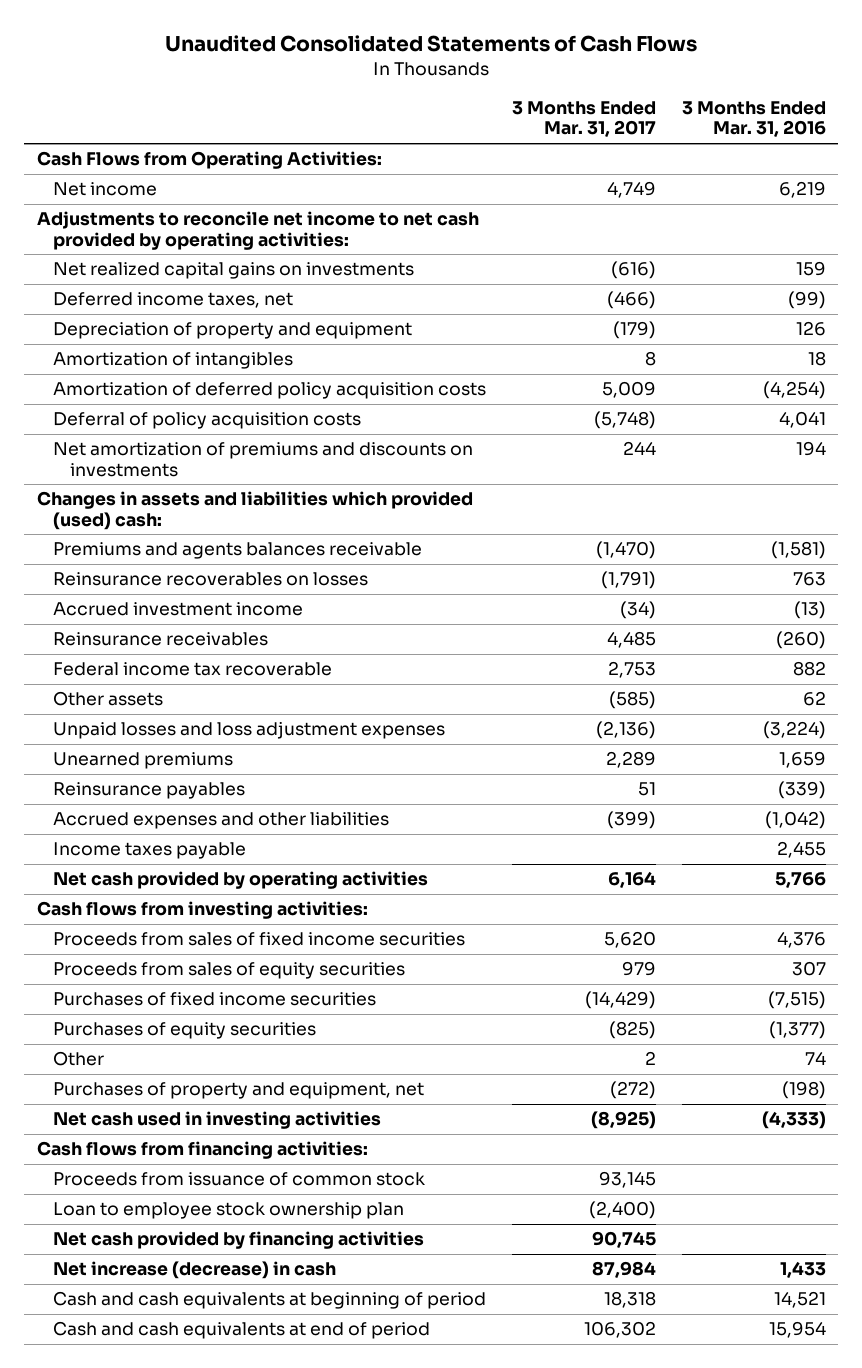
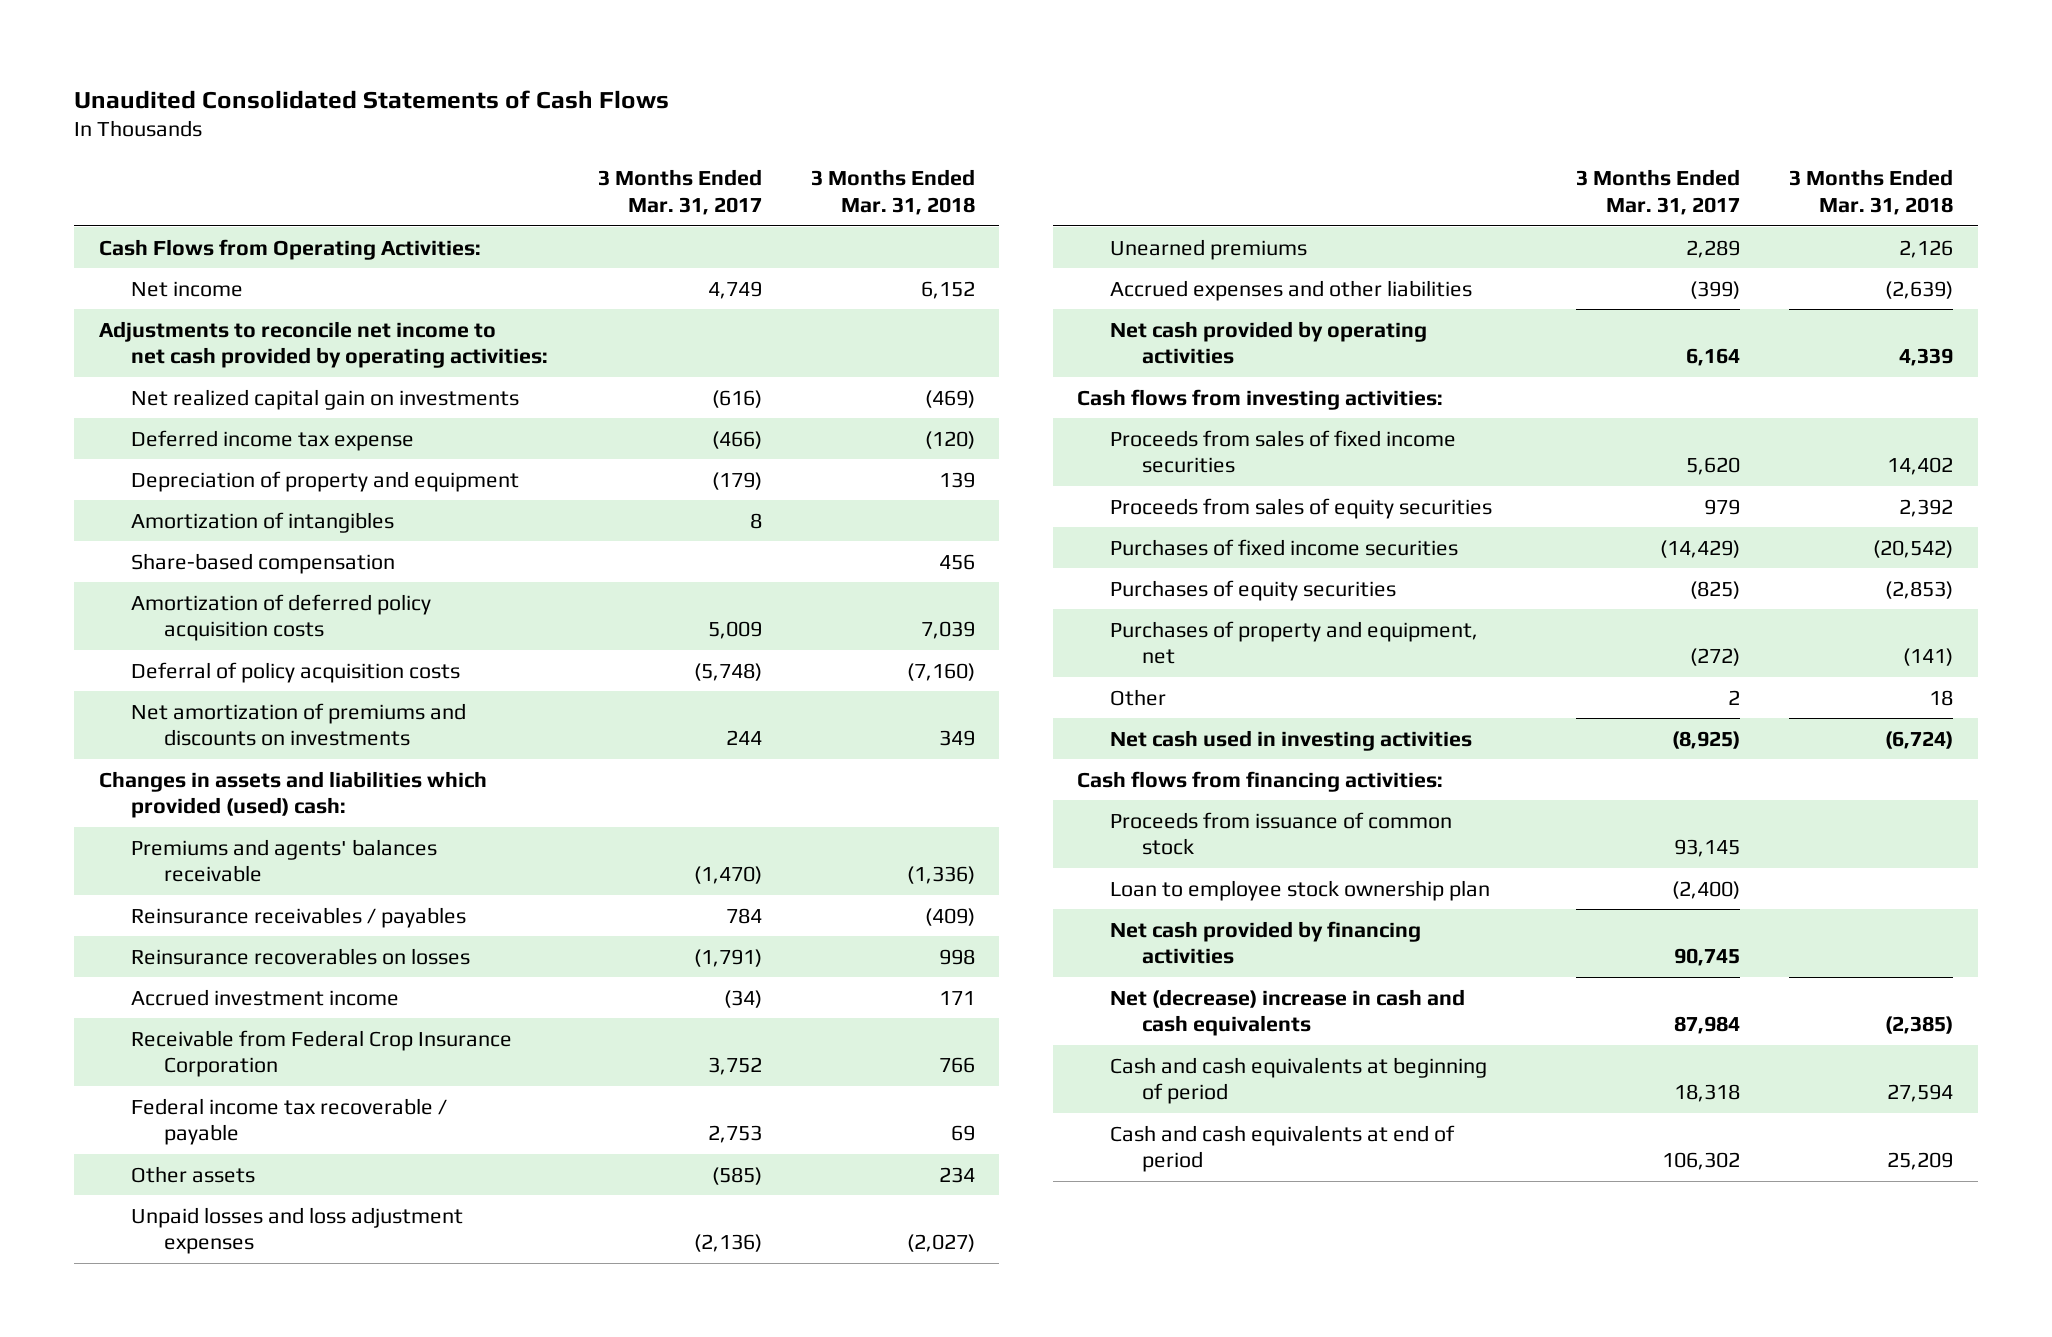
- | 3 Months Ended Mar. 31, 2017 | 3 Months Ended Mar. 31, 2016
+ | 3 Months Ended Mar. 31, 2017 | 3 Months Ended Mar. 31, 2018
- Net realized capital gains on investments | (616) | 159
- Deferred income taxes, net | (466) | (99)
+ Net realized capital gain on investments | (616) | (469)
+ Deferred income tax expense | (466) | (120)
+ Share-based compensation | | 456
- Premiums and agents balances receivable | (1,470) | (1,581)
+ Premiums and agents' balances receivable | (1,470) | (1,336)
+ Reinsurance receivables / payables | 784 | (409)
- Reinsurance receivables | 4,485 | (260)
- Federal income tax recoverable | 2,753 | 882
+ Receivable from Federal Crop Insurance Corporation | 3,752 | 766
+ Federal income tax recoverable / payable | 2,753 | 69
- Reinsurance payables | 51 | (339)
- Income taxes payable | | 2,455
moved down: Other | 2 | 18
- Net increase (decrease) in cash | 87,984 | 1,433
+ Net (decrease) increase in cash and cash equivalents | 87,984 | (2,385)

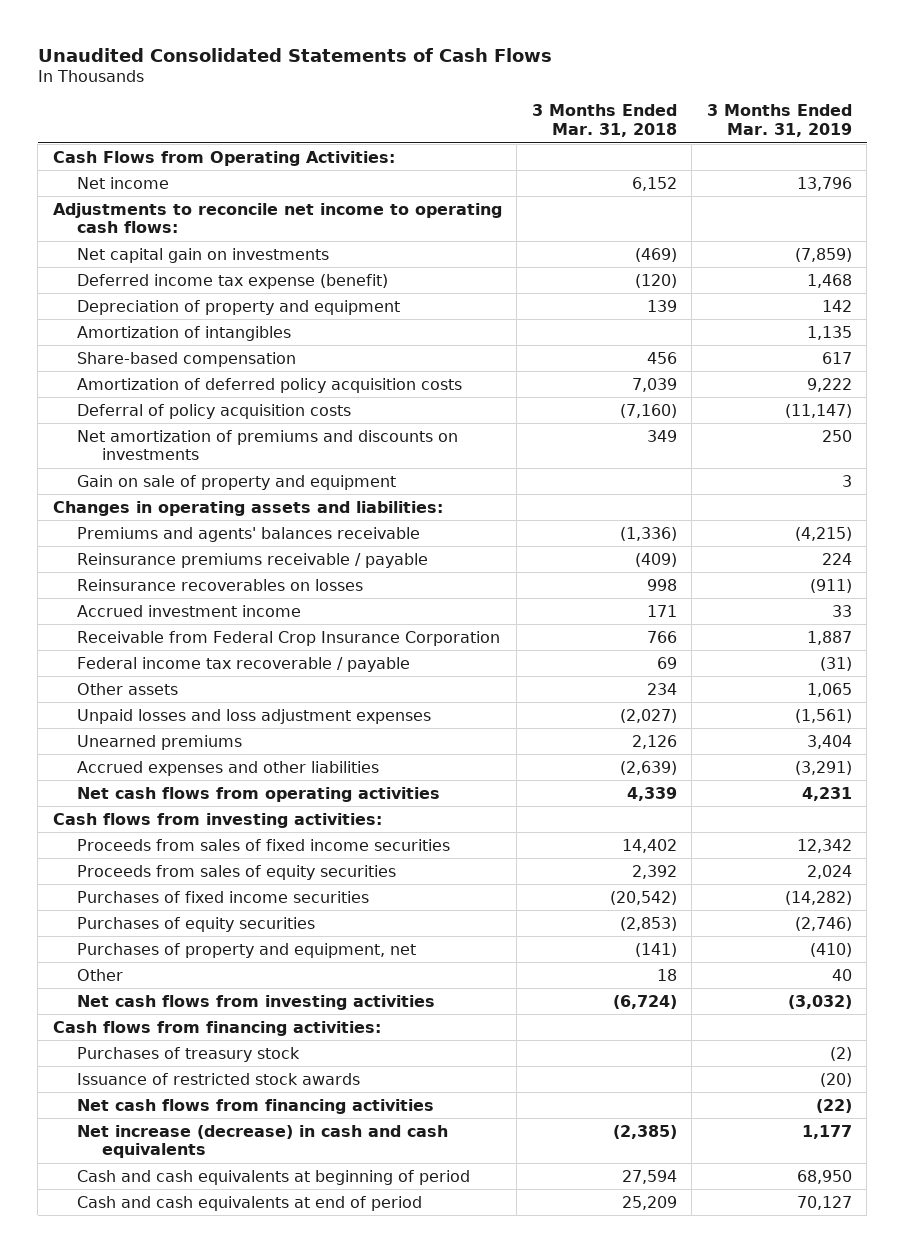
- | 3 Months Ended Mar. 31, 2017 | 3 Months Ended Mar. 31, 2018
+ | 3 Months Ended Mar. 31, 2018 | 3 Months Ended Mar. 31, 2019
- Adjustments to reconcile net income to net cash provided by operating activities:
- Net realized capital gain on investments | (616) | (469)
- Deferred income tax expense | (466) | (120)
+ Adjustments to reconcile net income to operating cash flows:
+ Net capital gain on investments | (469) | (7,859)
+ Deferred income tax expense (benefit) | (120) | 1,468
- Changes in assets and liabilities which provided (used) cash:
+ Gain on sale of property and equipment | | 3
+ Changes in operating assets and liabilities:
- Reinsurance receivables / payables | 784 | (409)
+ Reinsurance premiums receivable / payable | (409) | 224
- Net cash provided by operating activities | 6,164 | 4,339
+ Net cash flows from operating activities | 4,339 | 4,231
- Net cash used in investing activities | (8,925) | (6,724)
+ Net cash flows from investing activities | (6,724) | (3,032)
- Proceeds from issuance of common stock | 93,145 |
- Loan to employee stock ownership plan | (2,400) |
- Net cash provided by financing activities | 90,745 |
- Net (decrease) increase in cash and cash equivalents | 87,984 | (2,385)
+ Purchases of treasury stock | | (2)
+ Issuance of restricted stock awards | | (20)
+ Net cash flows from financing activities | | (22)
+ Net increase (decrease) in cash and cash equivalents | (2,385) | 1,177

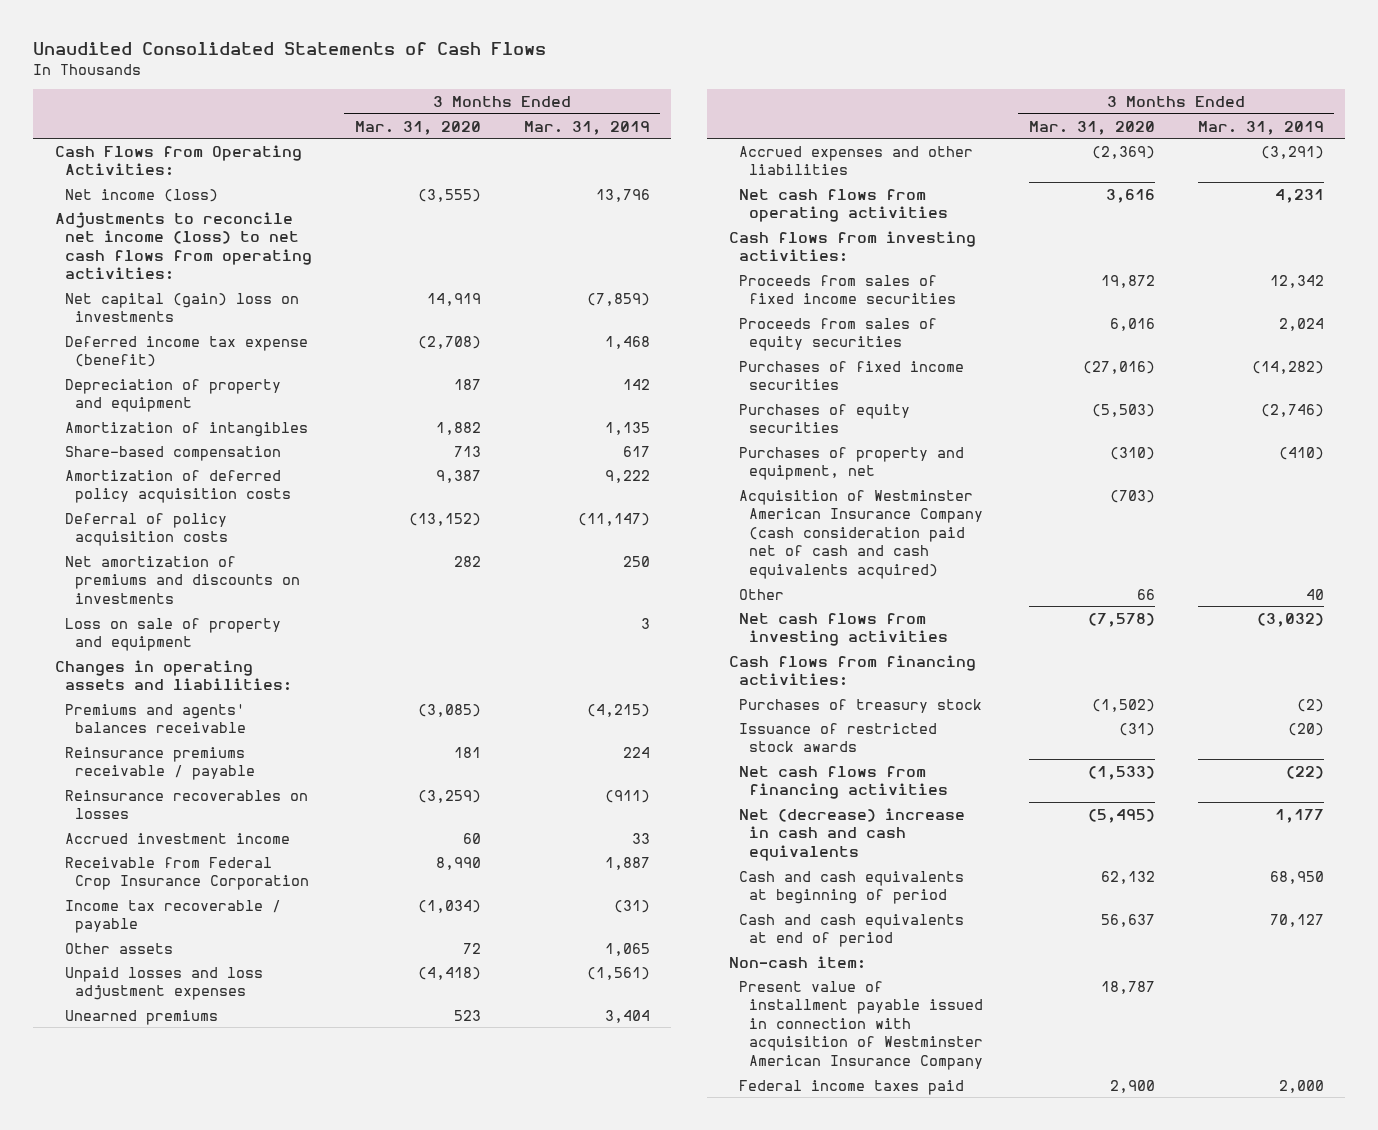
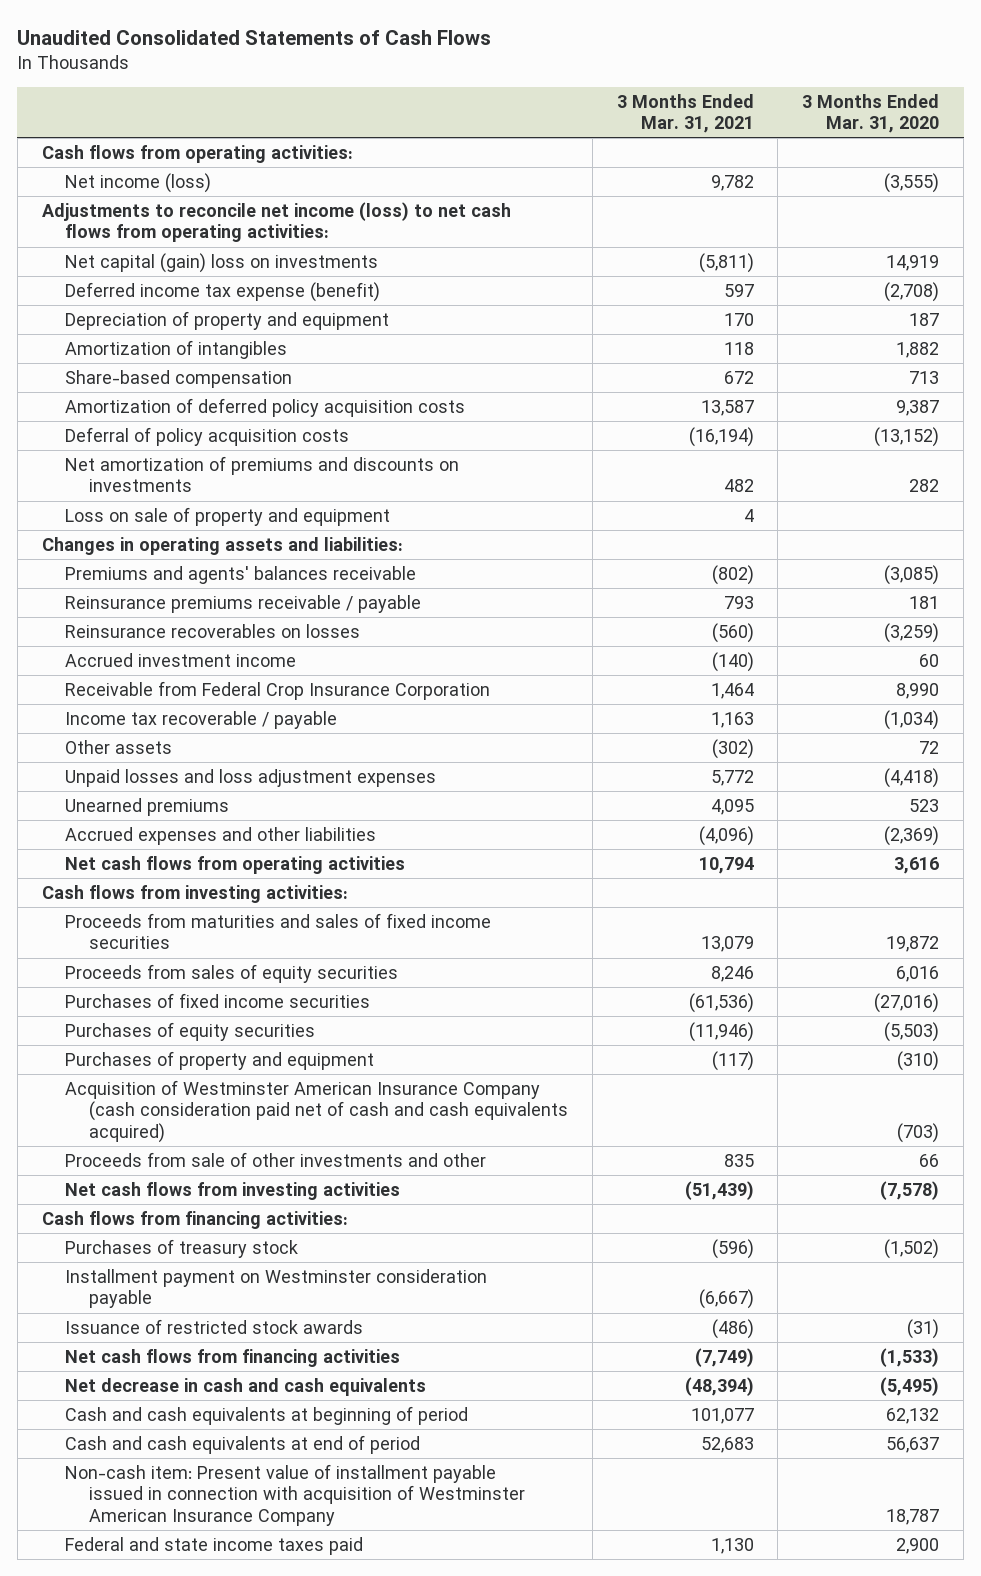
- | 3 Months Ended Mar. 31, 2020 | 3 Months Ended Mar. 31, 2019
+ | 3 Months Ended Mar. 31, 2021 | 3 Months Ended Mar. 31, 2020
- Cash Flows from Operating Activities:
+ Cash flows from operating activities:
- Proceeds from sales of fixed income securities | 19,872 | 12,342
+ Proceeds from maturities and sales of fixed income securities | 13,079 | 19,872
- Purchases of property and equipment, net | (310) | (410)
+ Purchases of property and equipment | (117) | (310)
- Other | 66 | 40
+ Proceeds from sale of other investments and other | 835 | 66
+ Installment payment on Westminster consideration payable | (6,667) |
- Net (decrease) increase in cash and cash equivalents | (5,495) | 1,177
+ Net decrease in cash and cash equivalents | (48,394) | (5,495)
- Non-cash item:
- Present value of installment payable issued in connection with acquisition of Westminster American Insurance Company | 18,787 |
- Federal income taxes paid | 2,900 | 2,000
+ Non-cash item: Present value of installment payable issued in connection with acquisition of Westminster American Insurance Company | | 18,787
+ Federal and state income taxes paid | 1,130 | 2,900

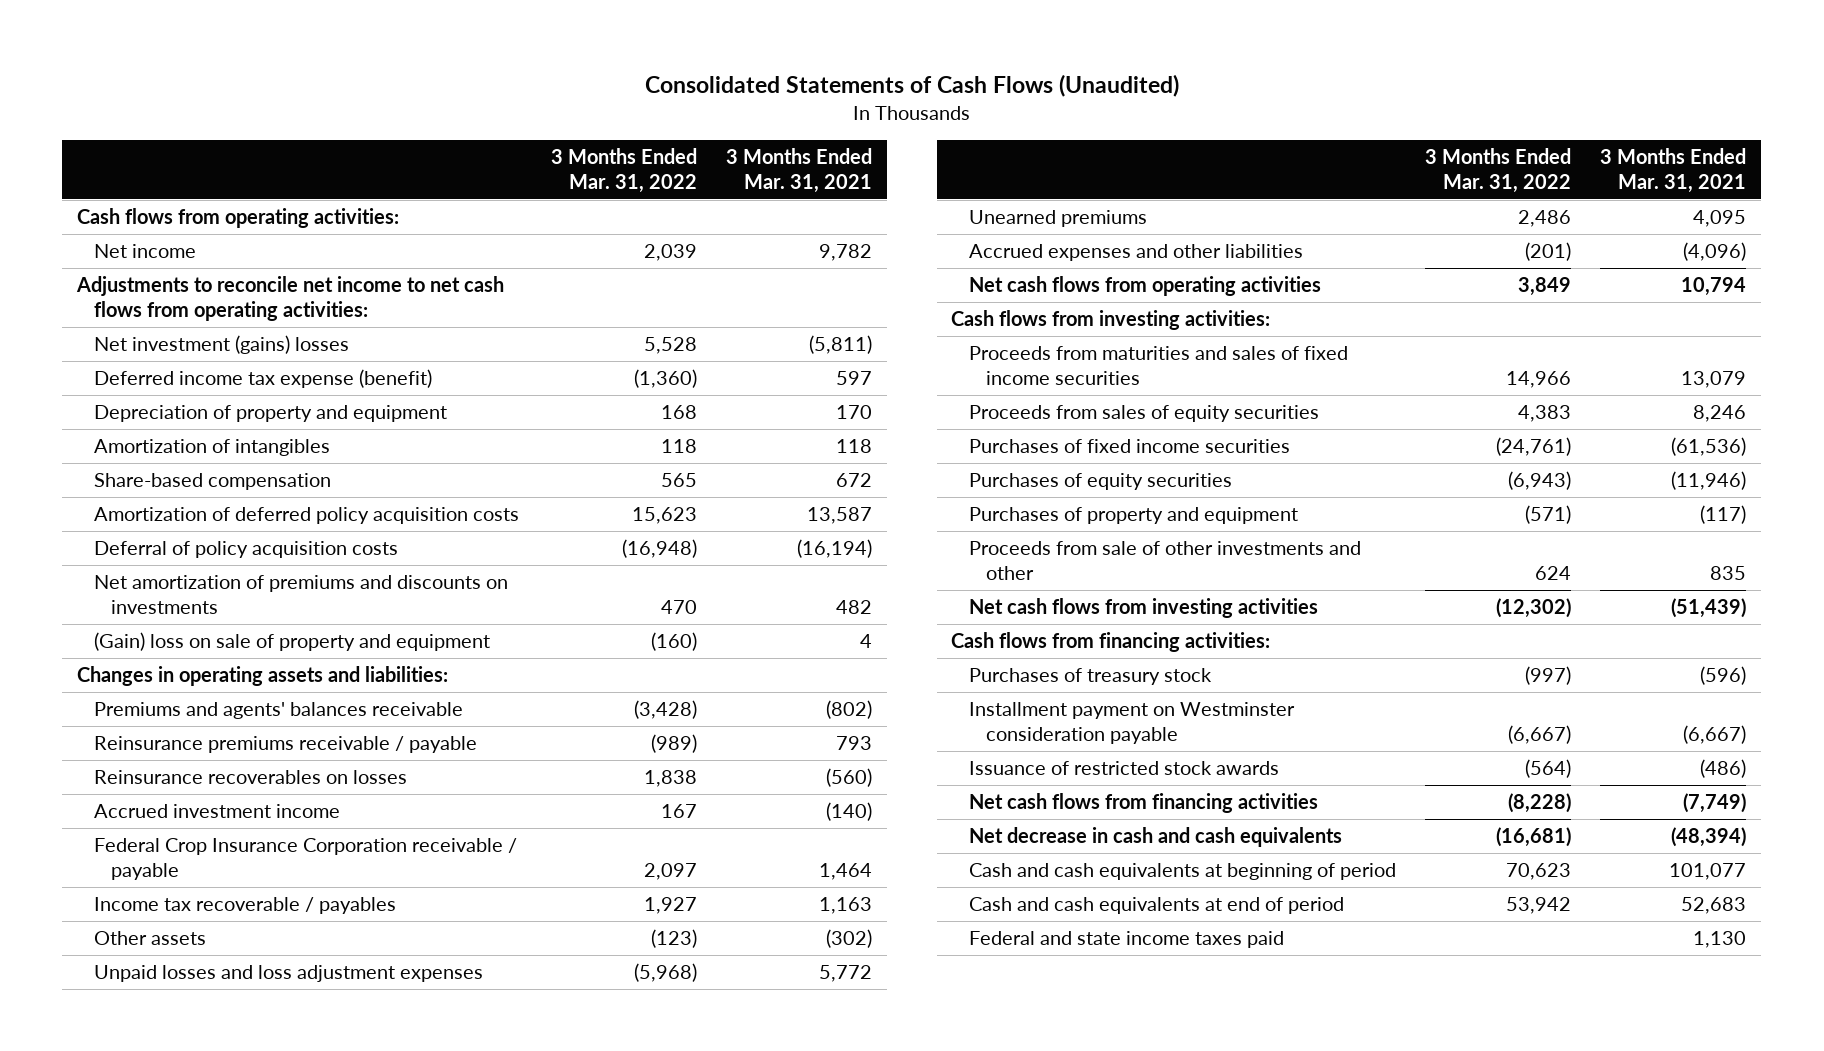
- Unaudited Consolidated Statements of Cash Flows
+ Consolidated Statements of Cash Flows (Unaudited)
- | 3 Months Ended Mar. 31, 2021 | 3 Months Ended Mar. 31, 2020
+ | 3 Months Ended Mar. 31, 2022 | 3 Months Ended Mar. 31, 2021
- Net income (loss) | 9,782 | (3,555)
- Adjustments to reconcile net income (loss) to net cash flows from operating activities:
- Net capital (gain) loss on investments | (5,811) | 14,919
+ Net income | 2,039 | 9,782
+ Adjustments to reconcile net income to net cash flows from operating activities:
+ Net investment (gains) losses | 5,528 | (5,811)
- Loss on sale of property and equipment | 4 |
+ (Gain) loss on sale of property and equipment | (160) | 4
- Receivable from Federal Crop Insurance Corporation | 1,464 | 8,990
- Income tax recoverable / payable | 1,163 | (1,034)
+ Federal Crop Insurance Corporation receivable / payable | 2,097 | 1,464
+ Income tax recoverable / payables | 1,927 | 1,163
- Acquisition of Westminster American Insurance Company (cash consideration paid net of cash and cash equivalents acquired) | | (703)
- Non-cash item: Present value of installment payable issued in connection with acquisition of Westminster American Insurance Company | | 18,787

